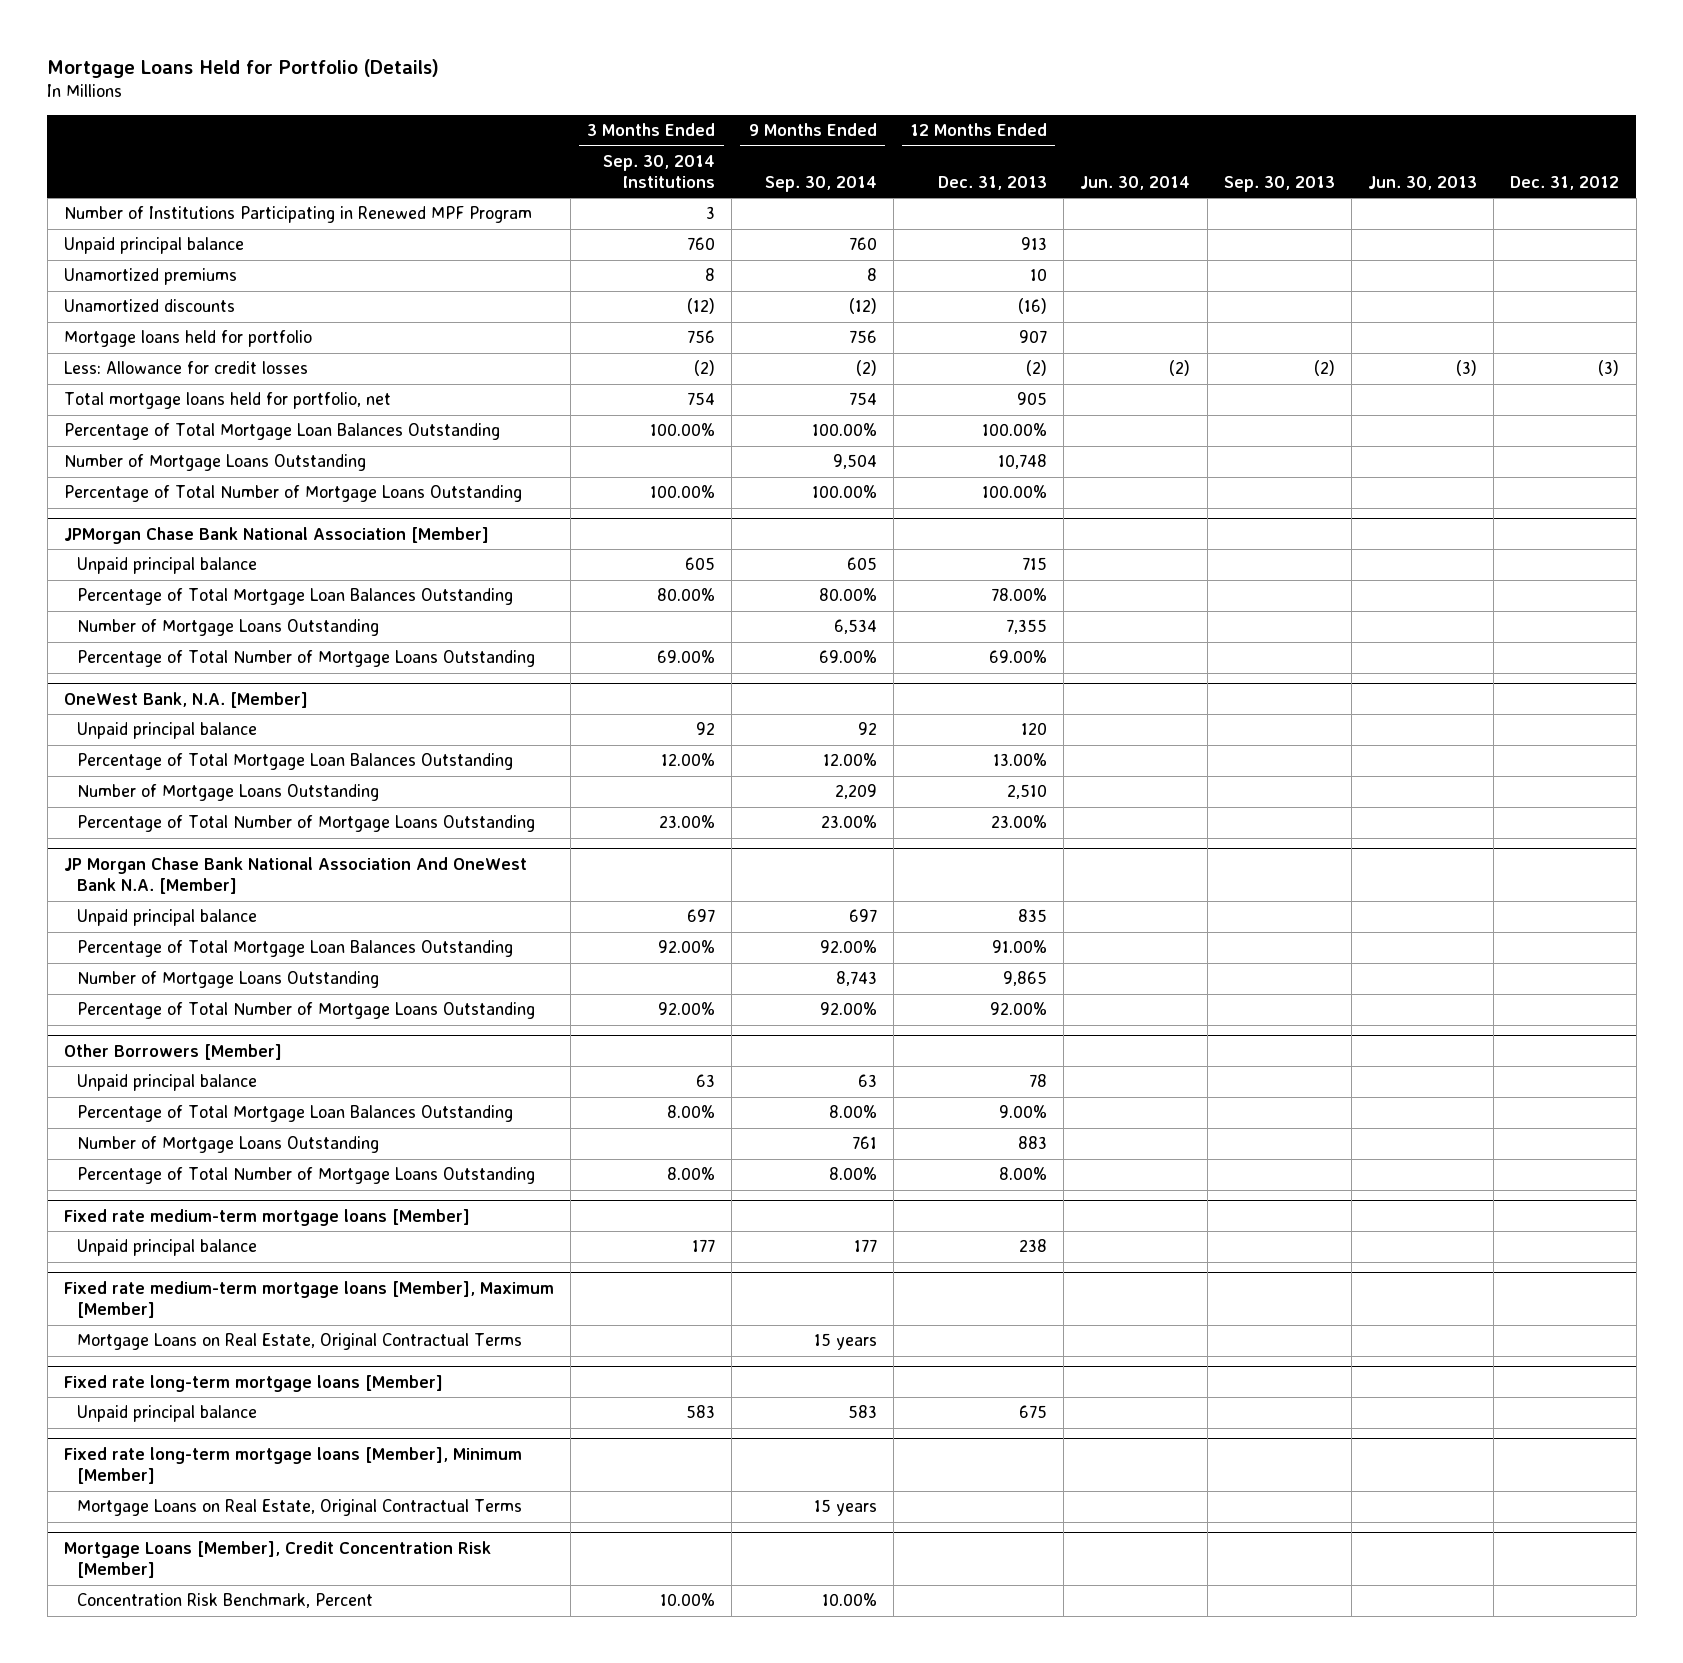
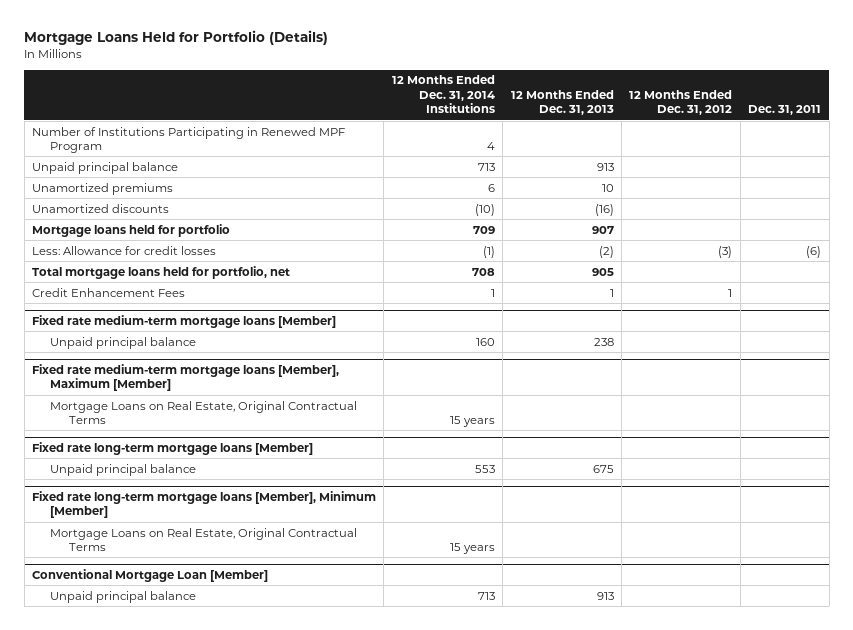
- | 3 Months Ended Sep. 30, 2014 Institutions | 9 Months Ended Sep. 30, 2014 | 12 Months Ended Dec. 31, 2013 | Jun. 30, 2014 | Sep. 30, 2013 | Jun. 30, 2013 | Dec. 31, 2012
+ | 12 Months Ended Dec. 31, 2014 Institutions | 12 Months Ended Dec. 31, 2013 | 12 Months Ended Dec. 31, 2012 | Dec. 31, 2011
- Percentage of Total Mortgage Loan Balances Outstanding | 100.00% | 100.00% | 100.00% | | | |
- Number of Mortgage Loans Outstanding | | 9,504 | 10,748 | | | |
- Percentage of Total Number of Mortgage Loans Outstanding | 100.00% | 100.00% | 100.00% | | | |
- JPMorgan Chase Bank National Association [Member]
- Unpaid principal balance | 605 | 605 | 715 | | | |
- Percentage of Total Mortgage Loan Balances Outstanding | 80.00% | 80.00% | 78.00% | | | |
- Number of Mortgage Loans Outstanding | | 6,534 | 7,355 | | | |
- Percentage of Total Number of Mortgage Loans Outstanding | 69.00% | 69.00% | 69.00% | | | |
- OneWest Bank, N.A. [Member]
- Unpaid principal balance | 92 | 92 | 120 | | | |
- Percentage of Total Mortgage Loan Balances Outstanding | 12.00% | 12.00% | 13.00% | | | |
- Number of Mortgage Loans Outstanding | | 2,209 | 2,510 | | | |
- Percentage of Total Number of Mortgage Loans Outstanding | 23.00% | 23.00% | 23.00% | | | |
- JP Morgan Chase Bank National Association And OneWest Bank N.A. [Member]
- Unpaid principal balance | 697 | 697 | 835 | | | |
- Percentage of Total Mortgage Loan Balances Outstanding | 92.00% | 92.00% | 91.00% | | | |
- Number of Mortgage Loans Outstanding | | 8,743 | 9,865 | | | |
- Percentage of Total Number of Mortgage Loans Outstanding | 92.00% | 92.00% | 92.00% | | | |
- Other Borrowers [Member]
- Unpaid principal balance | 63 | 63 | 78 | | | |
- Percentage of Total Mortgage Loan Balances Outstanding | 8.00% | 8.00% | 9.00% | | | |
- Number of Mortgage Loans Outstanding | | 761 | 883 | | | |
- Percentage of Total Number of Mortgage Loans Outstanding | 8.00% | 8.00% | 8.00% | | | |
+ Credit Enhancement Fees | 1 | 1 | 1 |
- Mortgage Loans [Member], Credit Concentration Risk [Member]
- Concentration Risk Benchmark, Percent | 10.00% | 10.00% | | | | |
+ Conventional Mortgage Loan [Member]
+ Unpaid principal balance | 713 | 913 | |

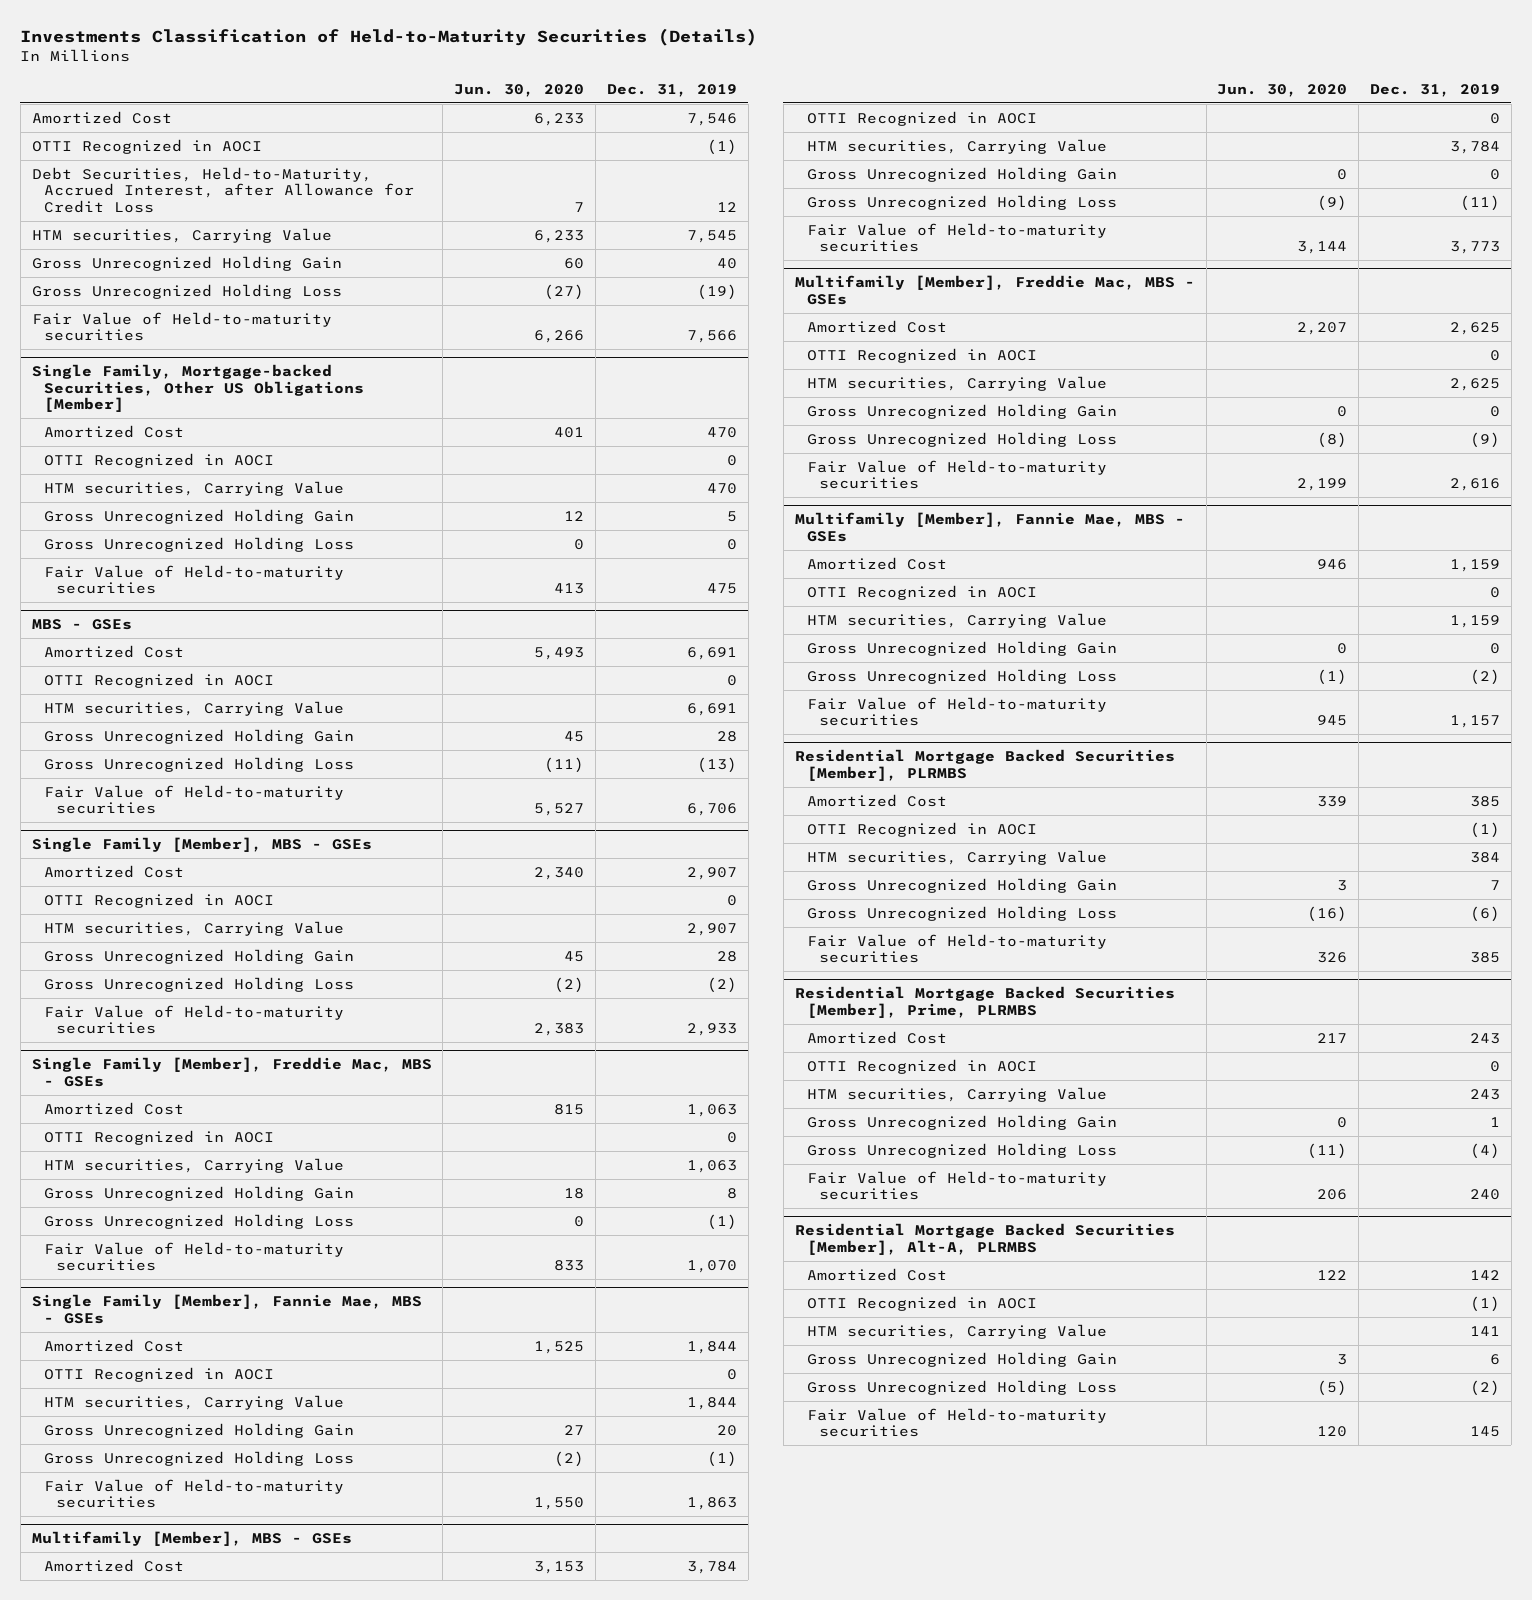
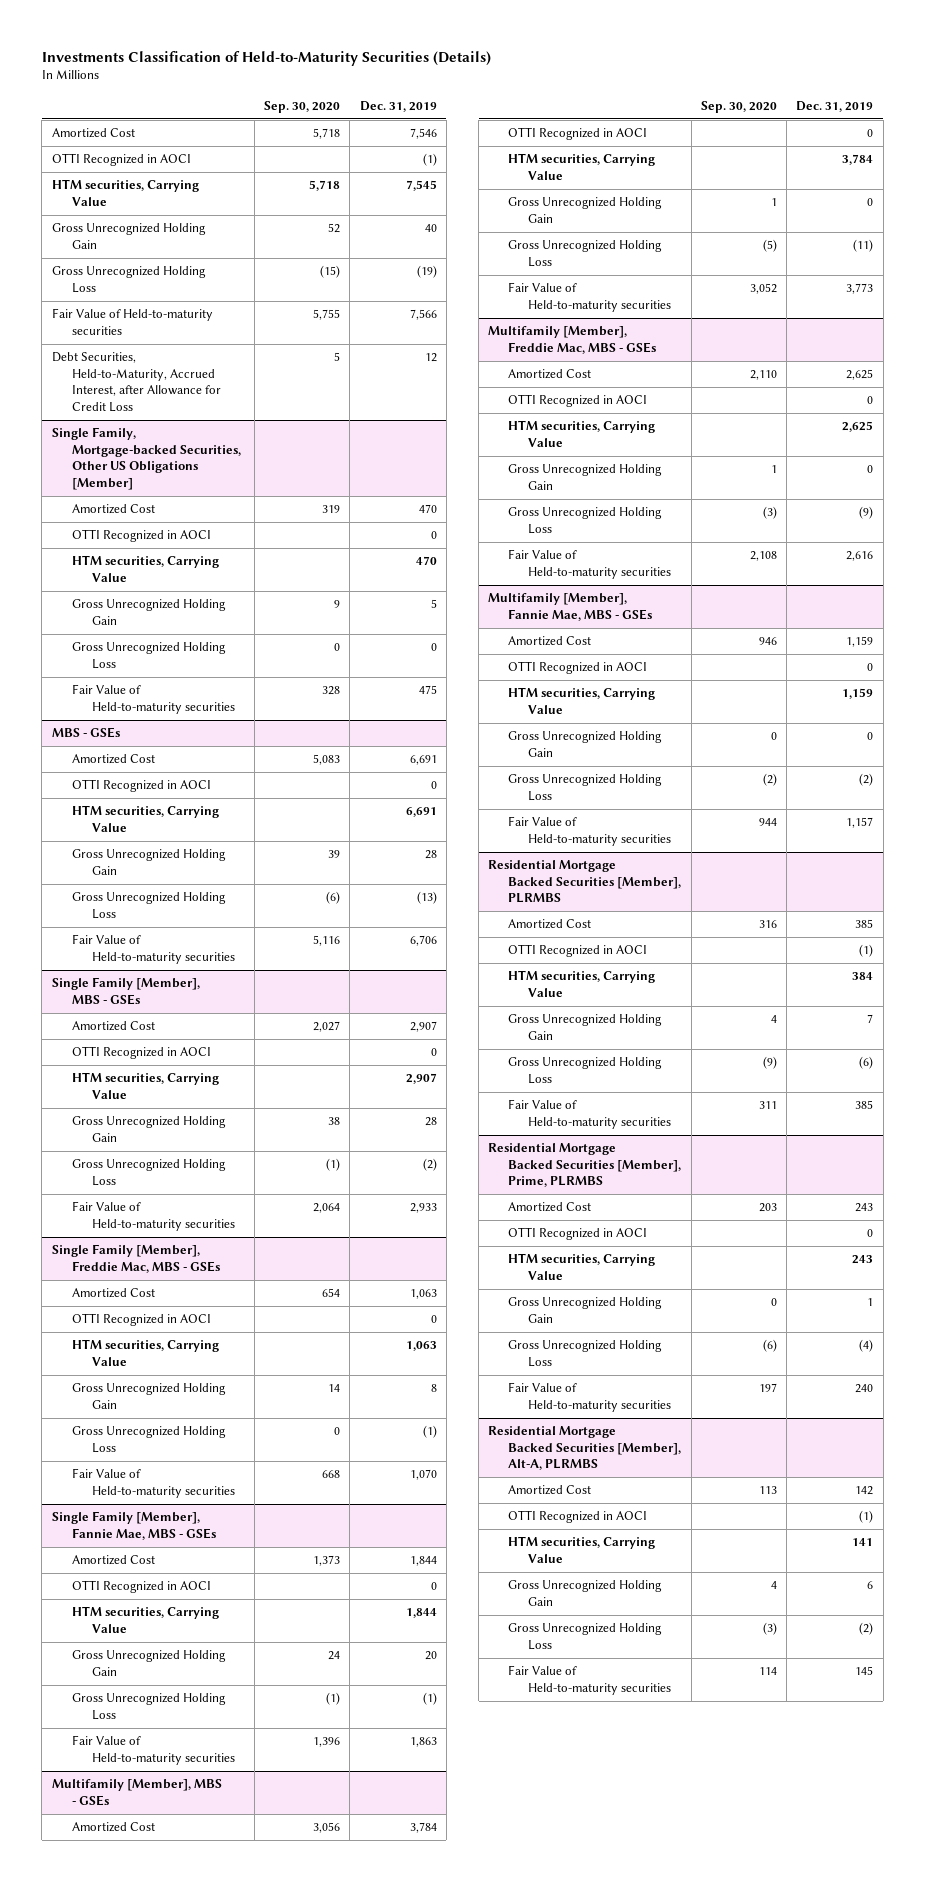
- | Jun. 30, 2020 | Dec. 31, 2019
+ | Sep. 30, 2020 | Dec. 31, 2019
moved down: Debt Securities, Held-to-Maturity, Accrued Interest, after Allowance for Credit Loss | 5 | 12

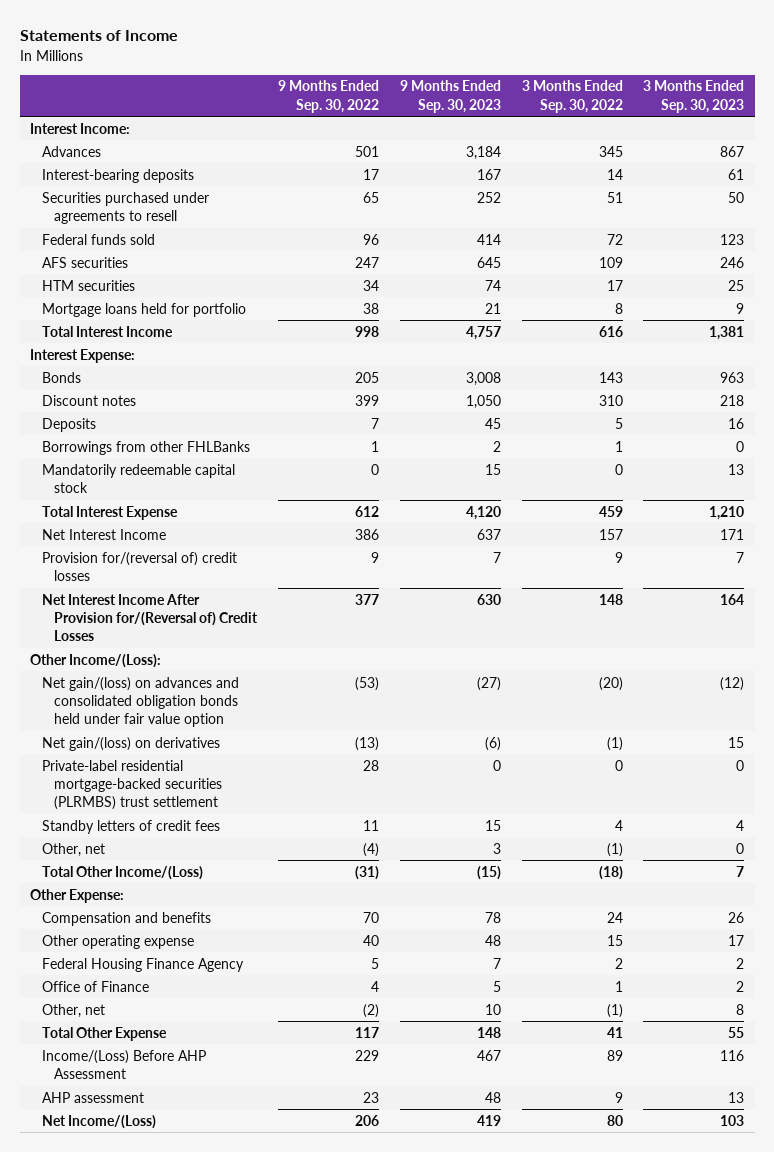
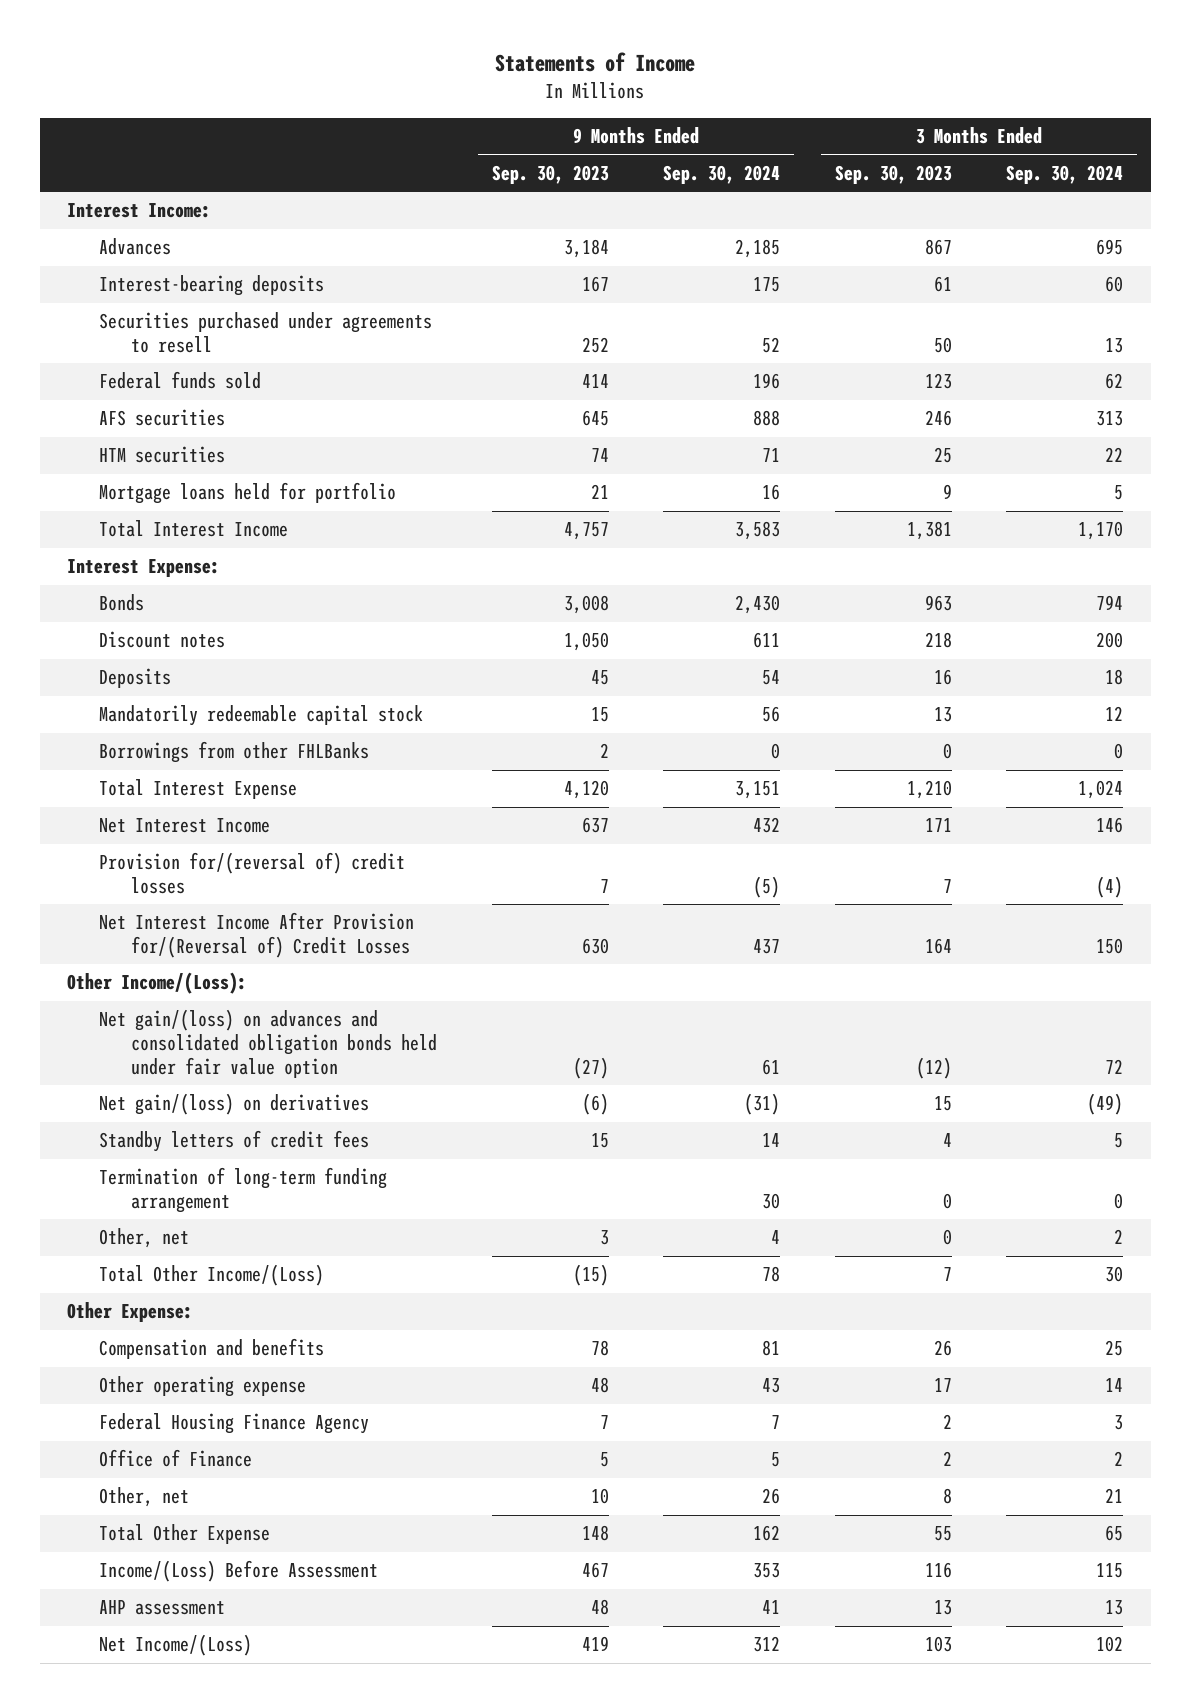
- | 9 Months Ended Sep. 30, 2022 | 9 Months Ended Sep. 30, 2023 | 3 Months Ended Sep. 30, 2022 | 3 Months Ended Sep. 30, 2023
+ | 9 Months Ended Sep. 30, 2023 | 9 Months Ended Sep. 30, 2024 | 3 Months Ended Sep. 30, 2023 | 3 Months Ended Sep. 30, 2024
moved down: Borrowings from other FHLBanks | 2 | 0 | 0 | 0
- Private-label residential mortgage-backed securities (PLRMBS) trust settlement | 28 | 0 | 0 | 0
+ Termination of long-term funding arrangement | | 30 | 0 | 0
- Income/(Loss) Before AHP Assessment | 229 | 467 | 89 | 116
+ Income/(Loss) Before Assessment | 467 | 353 | 116 | 115

